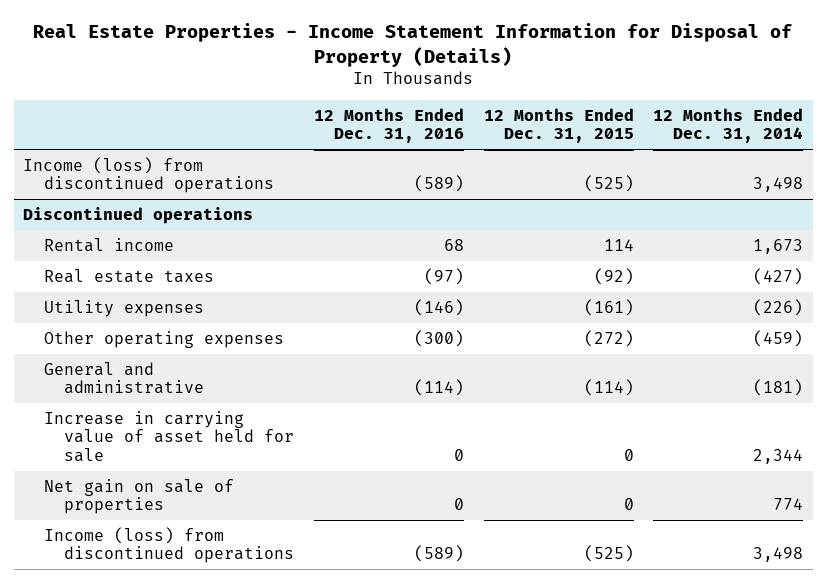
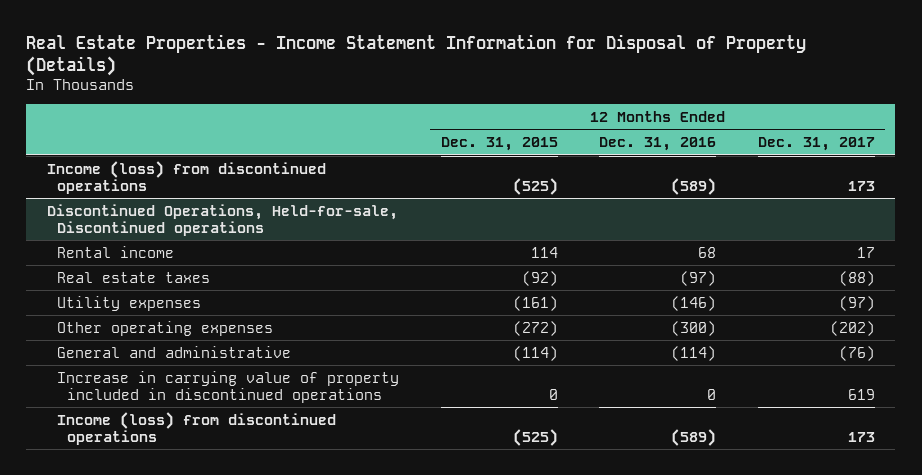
- | 12 Months Ended Dec. 31, 2016 | 12 Months Ended Dec. 31, 2015 | 12 Months Ended Dec. 31, 2014
+ | 12 Months Ended Dec. 31, 2015 | 12 Months Ended Dec. 31, 2016 | 12 Months Ended Dec. 31, 2017
- Discontinued operations
+ Discontinued Operations, Held-for-sale, Discontinued operations
- Increase in carrying value of asset held for sale | 0 | 0 | 2,344
- Net gain on sale of properties | 0 | 0 | 774
+ Increase in carrying value of property included in discontinued operations | 0 | 0 | 619

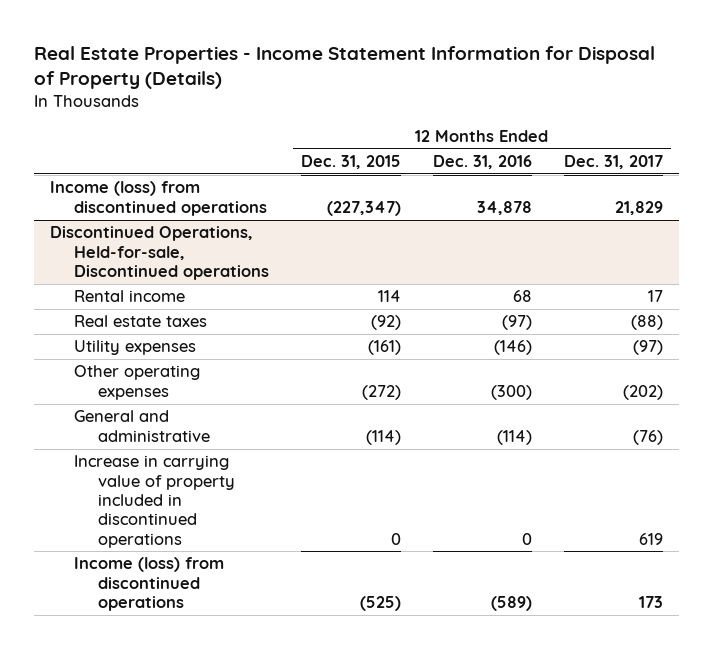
- Income (loss) from discontinued operations | (525) | (589) | 173
+ Income (loss) from discontinued operations | (227,347) | 34,878 | 21,829

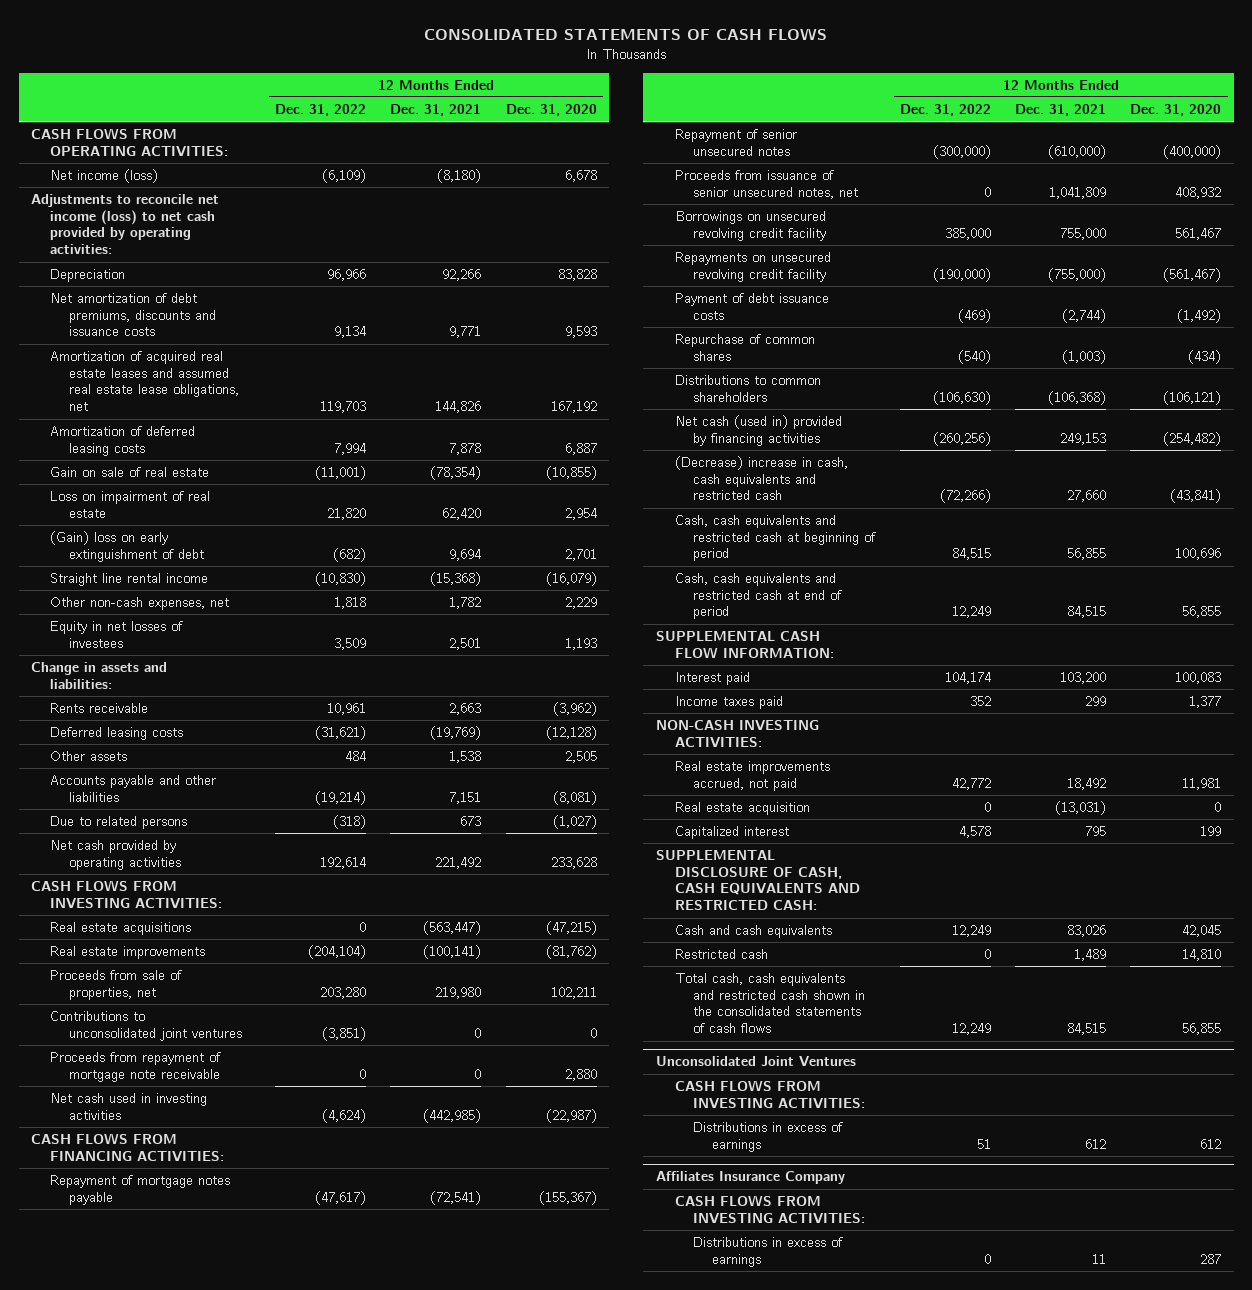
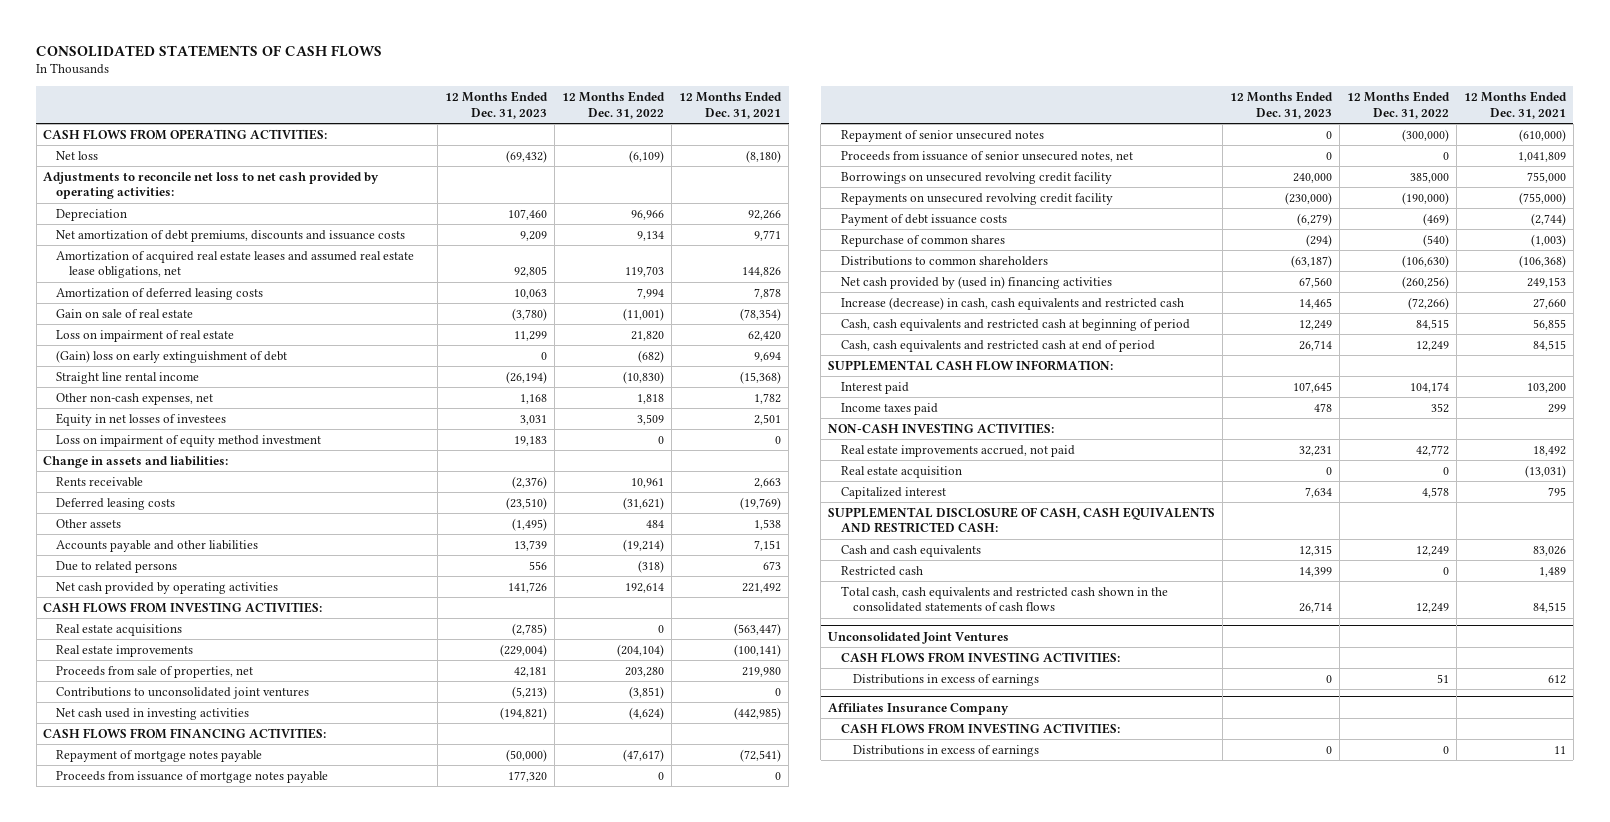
- | 12 Months Ended Dec. 31, 2022 | 12 Months Ended Dec. 31, 2021 | 12 Months Ended Dec. 31, 2020
+ | 12 Months Ended Dec. 31, 2023 | 12 Months Ended Dec. 31, 2022 | 12 Months Ended Dec. 31, 2021
- Net income (loss) | (6,109) | (8,180) | 6,678
- Adjustments to reconcile net income (loss) to net cash provided by operating activities:
+ Net loss | (69,432) | (6,109) | (8,180)
+ Adjustments to reconcile net loss to net cash provided by operating activities:
+ Loss on impairment of equity method investment | 19,183 | 0 | 0
- Proceeds from repayment of mortgage note receivable | 0 | 0 | 2,880
+ Proceeds from issuance of mortgage notes payable | 177,320 | 0 | 0
- Net cash (used in) provided by financing activities | (260,256) | 249,153 | (254,482)
- (Decrease) increase in cash, cash equivalents and restricted cash | (72,266) | 27,660 | (43,841)
+ Net cash provided by (used in) financing activities | 67,560 | (260,256) | 249,153
+ Increase (decrease) in cash, cash equivalents and restricted cash | 14,465 | (72,266) | 27,660

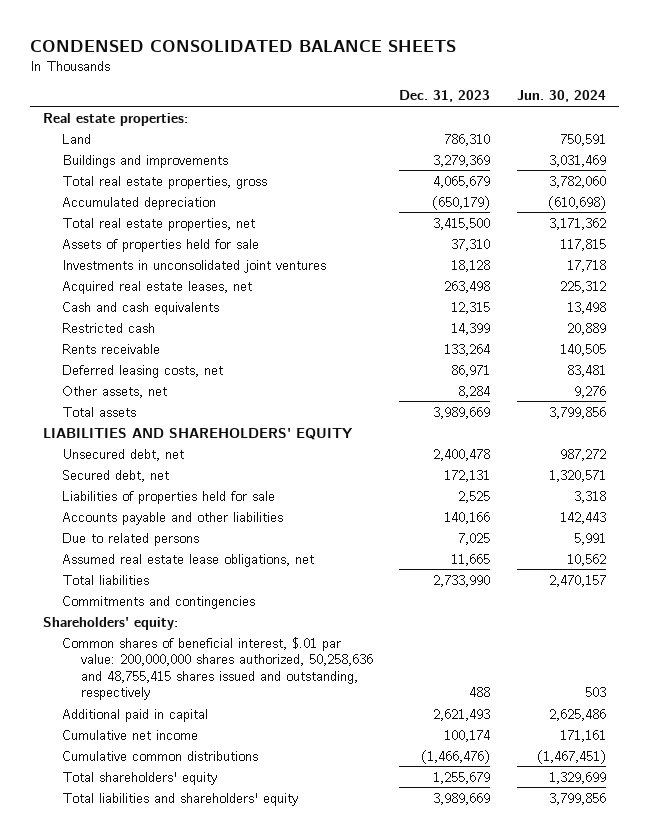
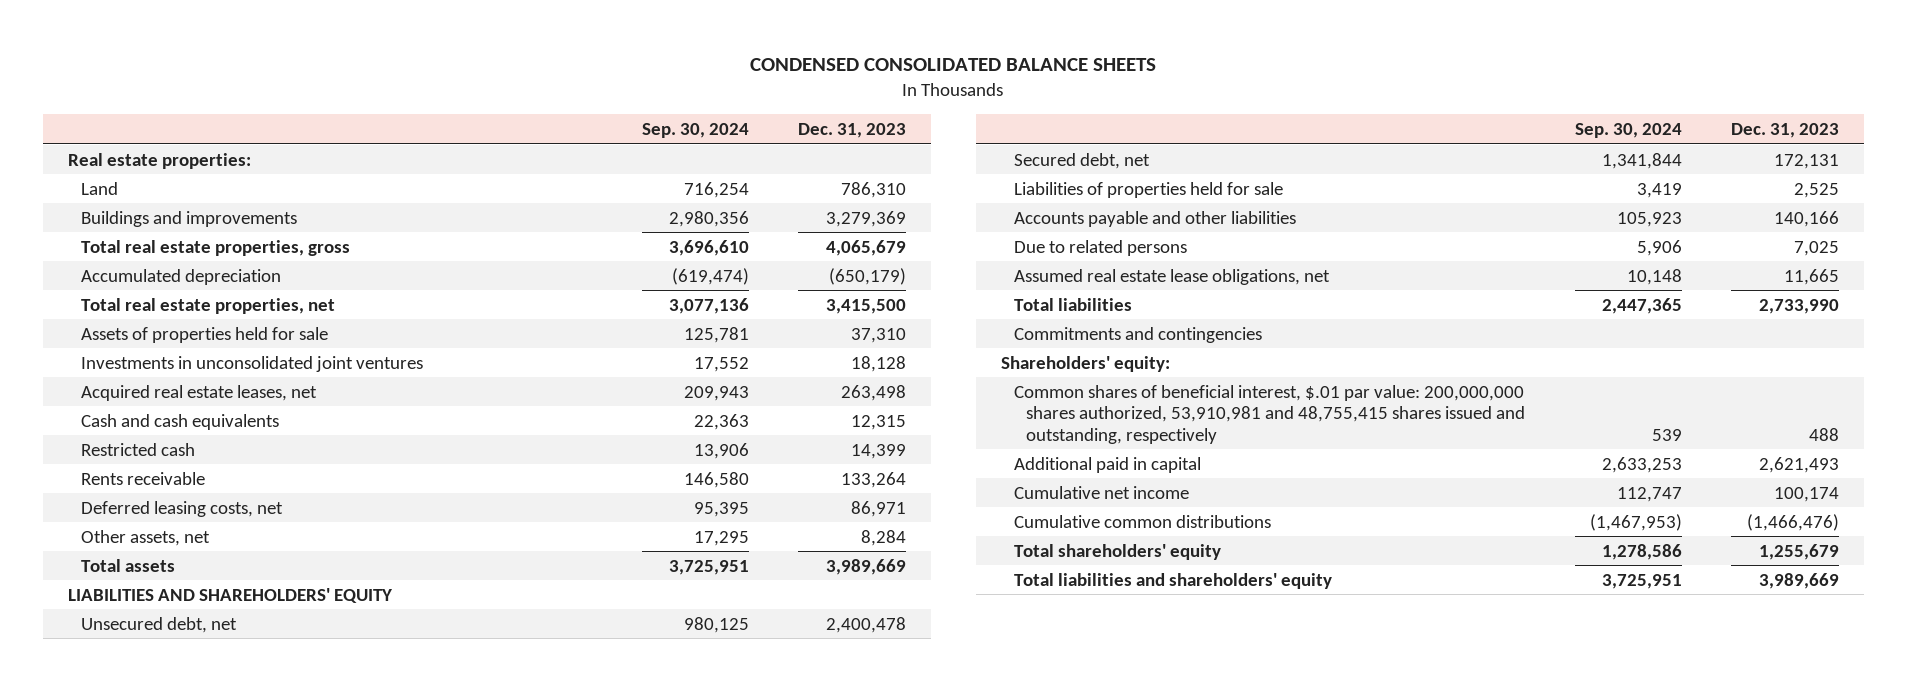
- | Dec. 31, 2023 | Jun. 30, 2024
+ | Sep. 30, 2024 | Dec. 31, 2023
- Common shares of beneficial interest, $.01 par value: 200,000,000 shares authorized, 50,258,636 and 48,755,415 shares issued and outstanding, respectively | 488 | 503
+ Common shares of beneficial interest, $.01 par value: 200,000,000 shares authorized, 53,910,981 and 48,755,415 shares issued and outstanding, respectively | 539 | 488

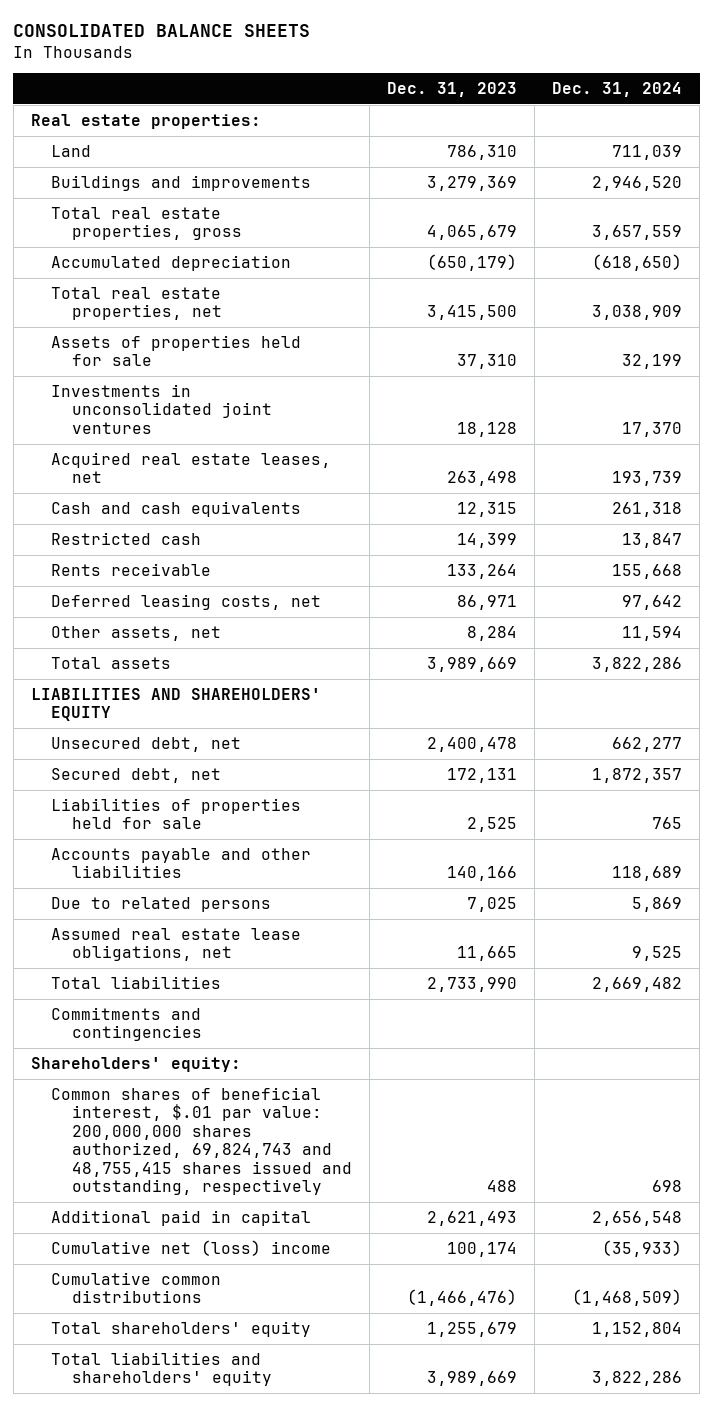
- CONDENSED CONSOLIDATED BALANCE SHEETS
+ CONSOLIDATED BALANCE SHEETS
- | Sep. 30, 2024 | Dec. 31, 2023
+ | Dec. 31, 2023 | Dec. 31, 2024
- Common shares of beneficial interest, $.01 par value: 200,000,000 shares authorized, 53,910,981 and 48,755,415 shares issued and outstanding, respectively | 539 | 488
+ Common shares of beneficial interest, $.01 par value: 200,000,000 shares authorized, 69,824,743 and 48,755,415 shares issued and outstanding, respectively | 488 | 698
- Cumulative net income | 112,747 | 100,174
+ Cumulative net (loss) income | 100,174 | (35,933)

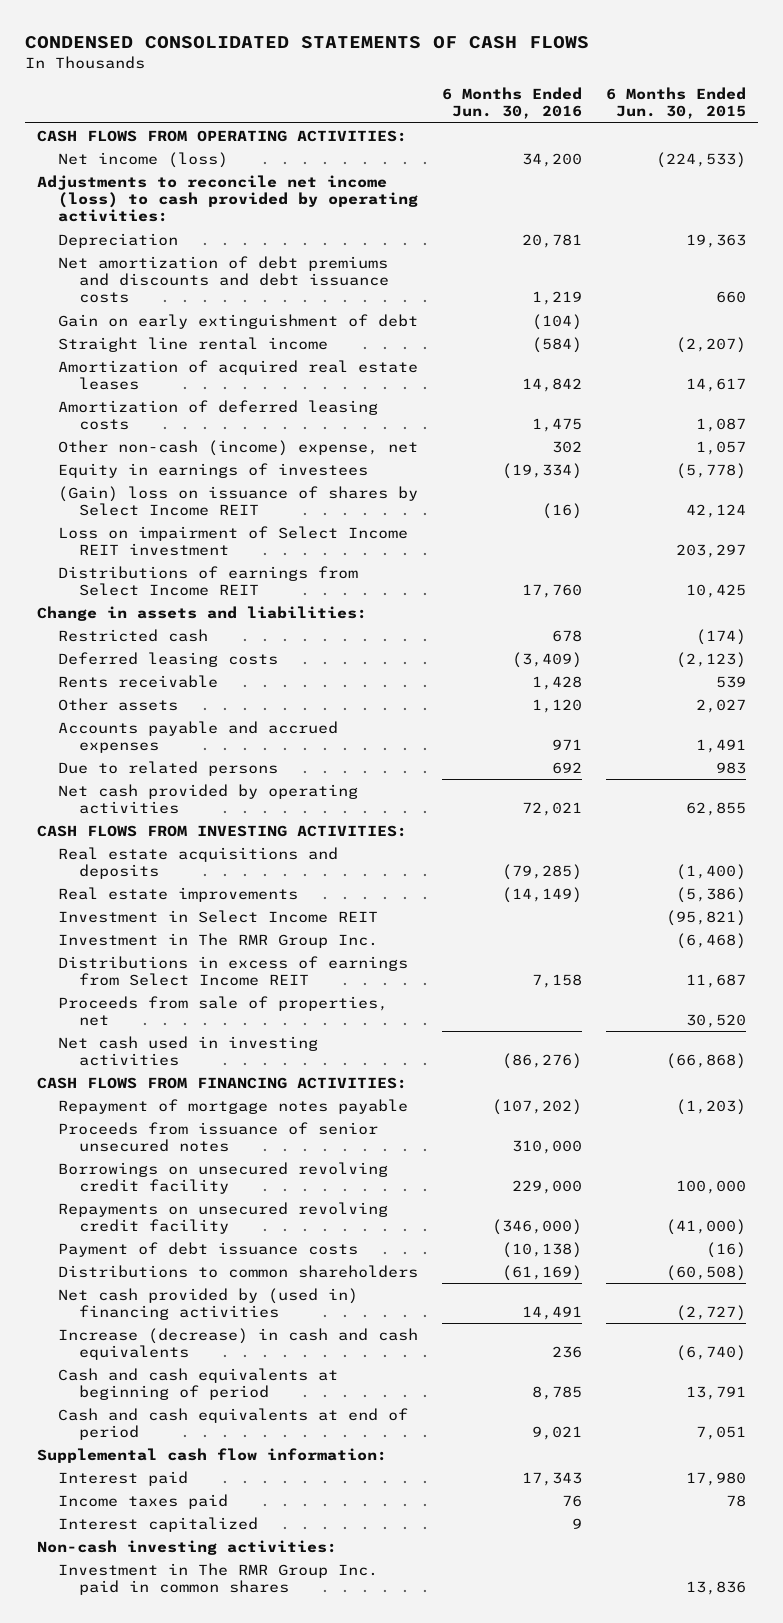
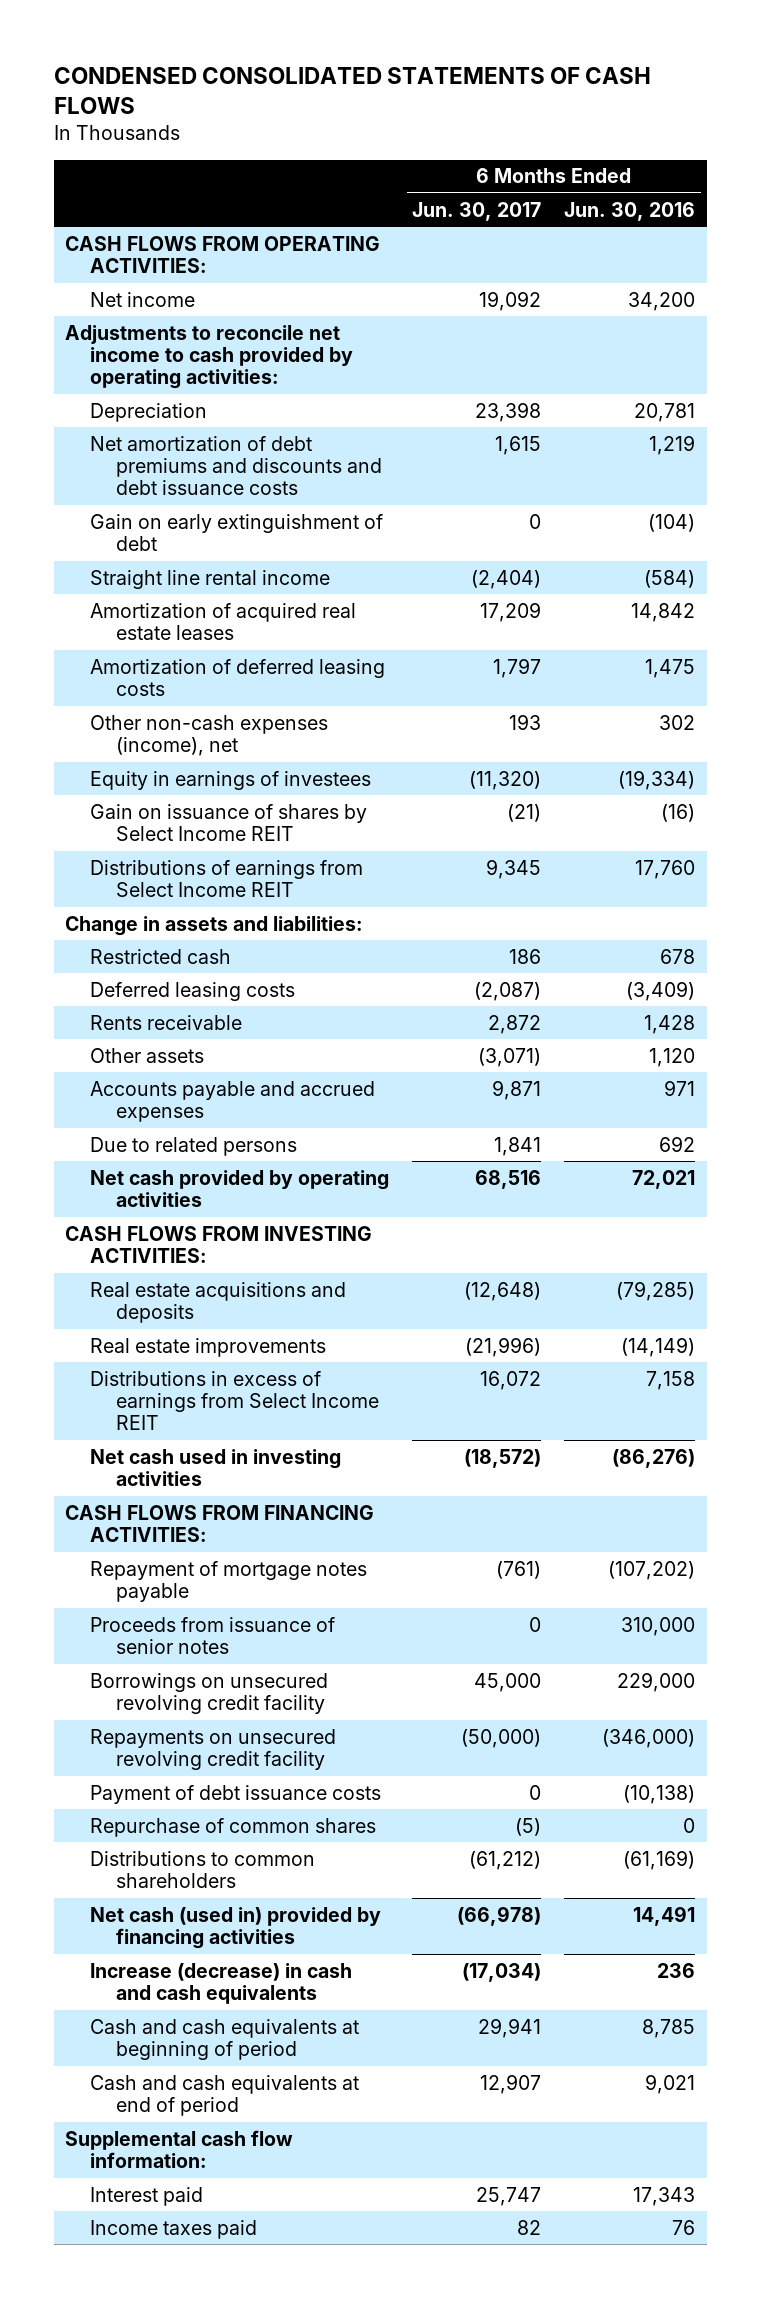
- | 6 Months Ended Jun. 30, 2016 | 6 Months Ended Jun. 30, 2015
+ | 6 Months Ended Jun. 30, 2017 | 6 Months Ended Jun. 30, 2016
- Net income (loss) | 34,200 | (224,533)
- Adjustments to reconcile net income (loss) to cash provided by operating activities:
+ Net income | 19,092 | 34,200
+ Adjustments to reconcile net income to cash provided by operating activities:
- Other non-cash (income) expense, net | 302 | 1,057
+ Other non-cash expenses (income), net | 193 | 302
- (Gain) loss on issuance of shares by Select Income REIT | (16) | 42,124
- Loss on impairment of Select Income REIT investment | | 203,297
+ Gain on issuance of shares by Select Income REIT | (21) | (16)
- Investment in Select Income REIT | | (95,821)
- Investment in The RMR Group Inc. | | (6,468)
- Proceeds from sale of properties, net | | 30,520
- Proceeds from issuance of senior unsecured notes | 310,000 |
+ Proceeds from issuance of senior notes | 0 | 310,000
+ Repurchase of common shares | (5) | 0
- Net cash provided by (used in) financing activities | 14,491 | (2,727)
+ Net cash (used in) provided by financing activities | (66,978) | 14,491
- Interest capitalized | 9 |
- Non-cash investing activities:
- Investment in The RMR Group Inc. paid in common shares | | 13,836

